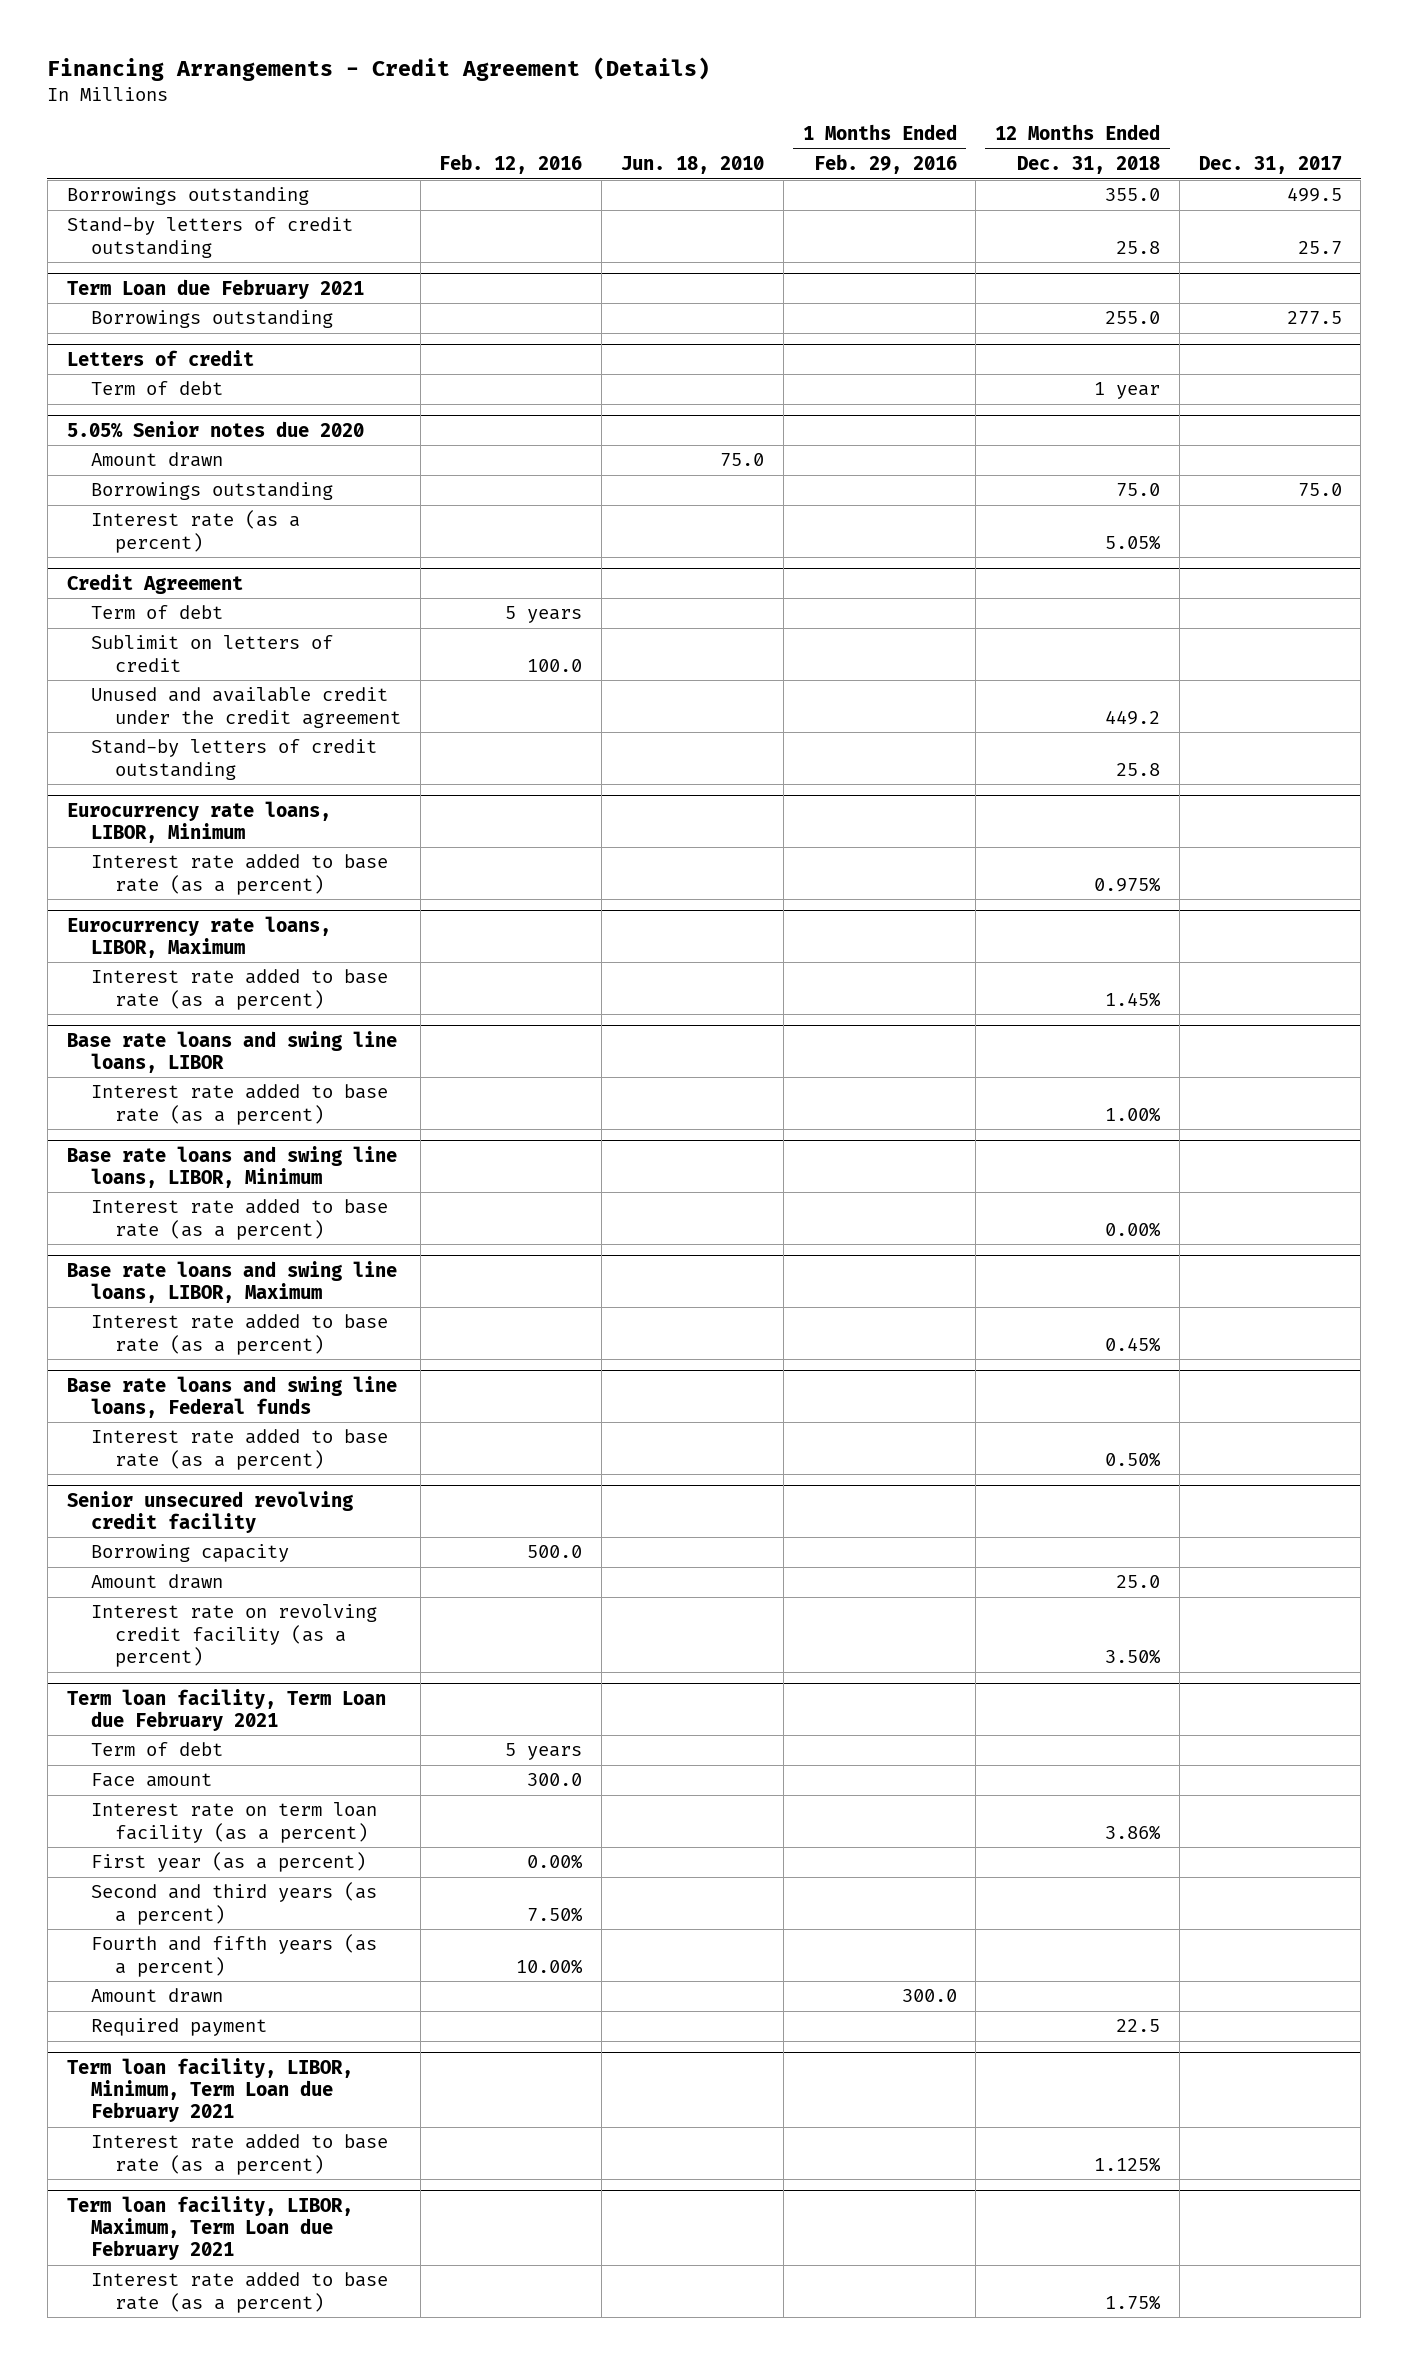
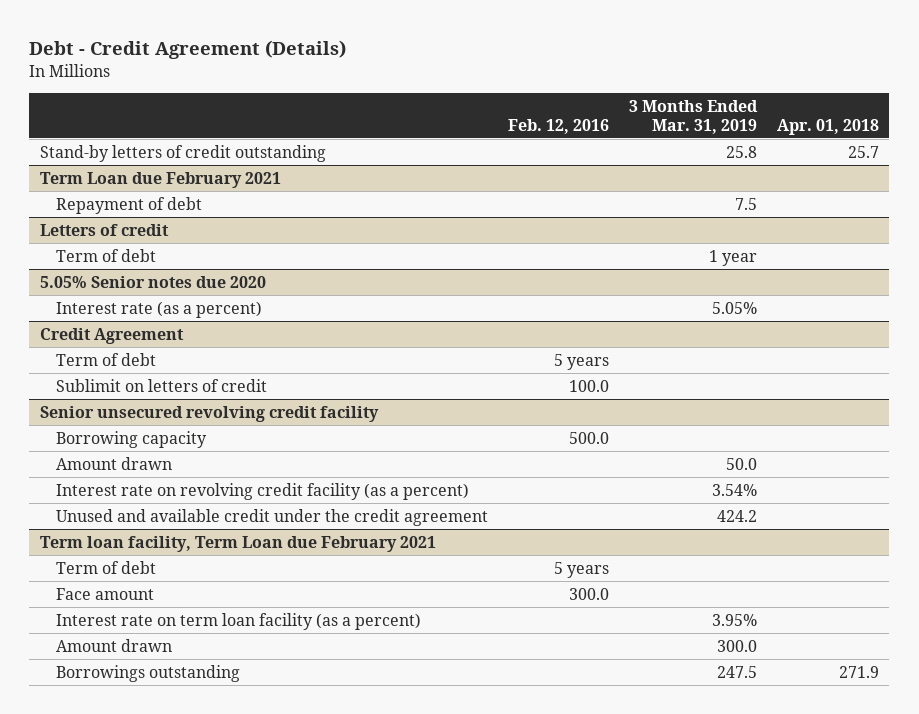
- Financing Arrangements - Credit Agreement (Details)
+ Debt - Credit Agreement (Details)
- | Feb. 12, 2016 | Jun. 18, 2010 | 1 Months Ended Feb. 29, 2016 | 12 Months Ended Dec. 31, 2018 | Dec. 31, 2017
+ | Feb. 12, 2016 | 3 Months Ended Mar. 31, 2019 | Apr. 01, 2018
- Borrowings outstanding | | | | 355.0 | 499.5
@ Term Loan due February 2021
- Borrowings outstanding | | | | 255.0 | 277.5
+ Repayment of debt | | 7.5 |
@ 5.05% Senior notes due 2020
- Amount drawn | | 75.0 | | |
- Borrowings outstanding | | | | 75.0 | 75.0
@ Credit Agreement
- Unused and available credit under the credit agreement | | | | 449.2 |
- Stand-by letters of credit outstanding | | | | 25.8 |
- Eurocurrency rate loans, LIBOR, Minimum
- Interest rate added to base rate (as a percent) | | | | 0.975% |
- Eurocurrency rate loans, LIBOR, Maximum
- Interest rate added to base rate (as a percent) | | | | 1.45% |
- Base rate loans and swing line loans, LIBOR
- Interest rate added to base rate (as a percent) | | | | 1.00% |
- Base rate loans and swing line loans, LIBOR, Minimum
- Interest rate added to base rate (as a percent) | | | | 0.00% |
- Base rate loans and swing line loans, LIBOR, Maximum
- Interest rate added to base rate (as a percent) | | | | 0.45% |
- Base rate loans and swing line loans, Federal funds
- Interest rate added to base rate (as a percent) | | | | 0.50% |
@ Senior unsecured revolving credit facility
+ Unused and available credit under the credit agreement | | 424.2 |
@ Term loan facility, Term Loan due February 2021
- First year (as a percent) | 0.00% | | | |
- Second and third years (as a percent) | 7.50% | | | |
- Fourth and fifth years (as a percent) | 10.00% | | | |
- Required payment | | | | 22.5 |
- Term loan facility, LIBOR, Minimum, Term Loan due February 2021
- Interest rate added to base rate (as a percent) | | | | 1.125% |
- Term loan facility, LIBOR, Maximum, Term Loan due February 2021
- Interest rate added to base rate (as a percent) | | | | 1.75% |
@ Term loan facility, Term Loan due February 2021
+ Borrowings outstanding | | 247.5 | 271.9

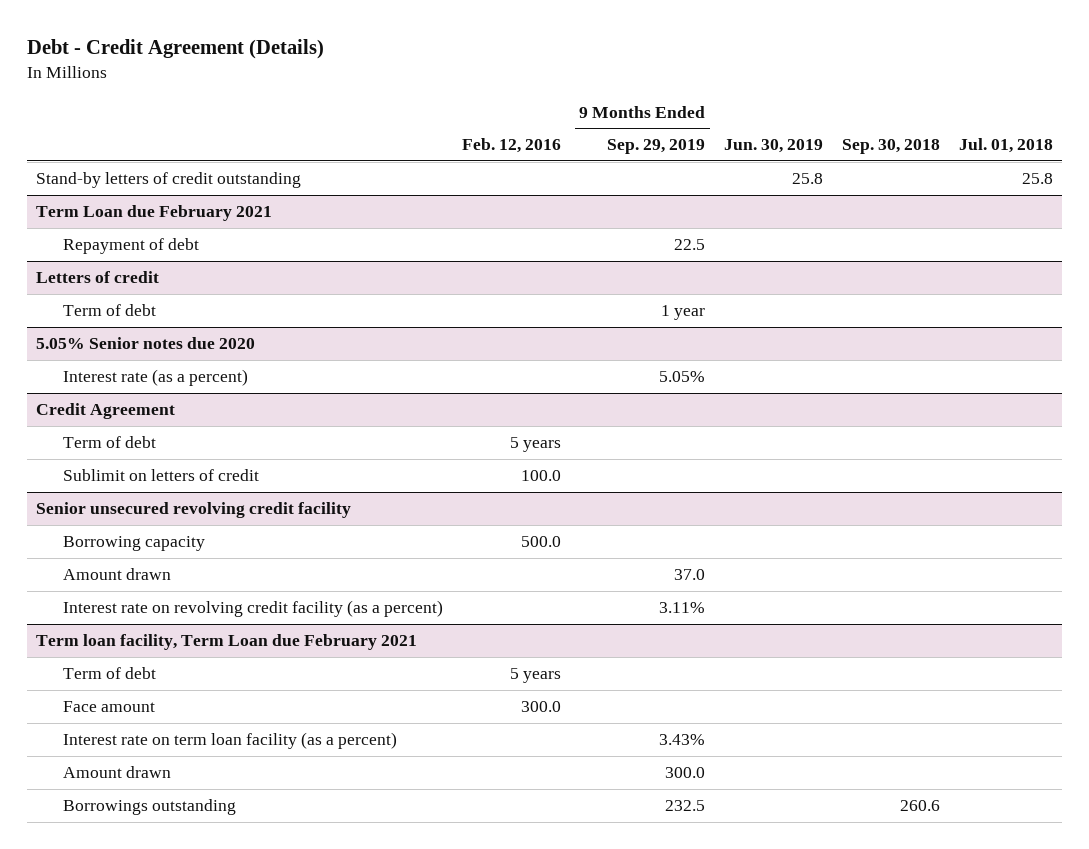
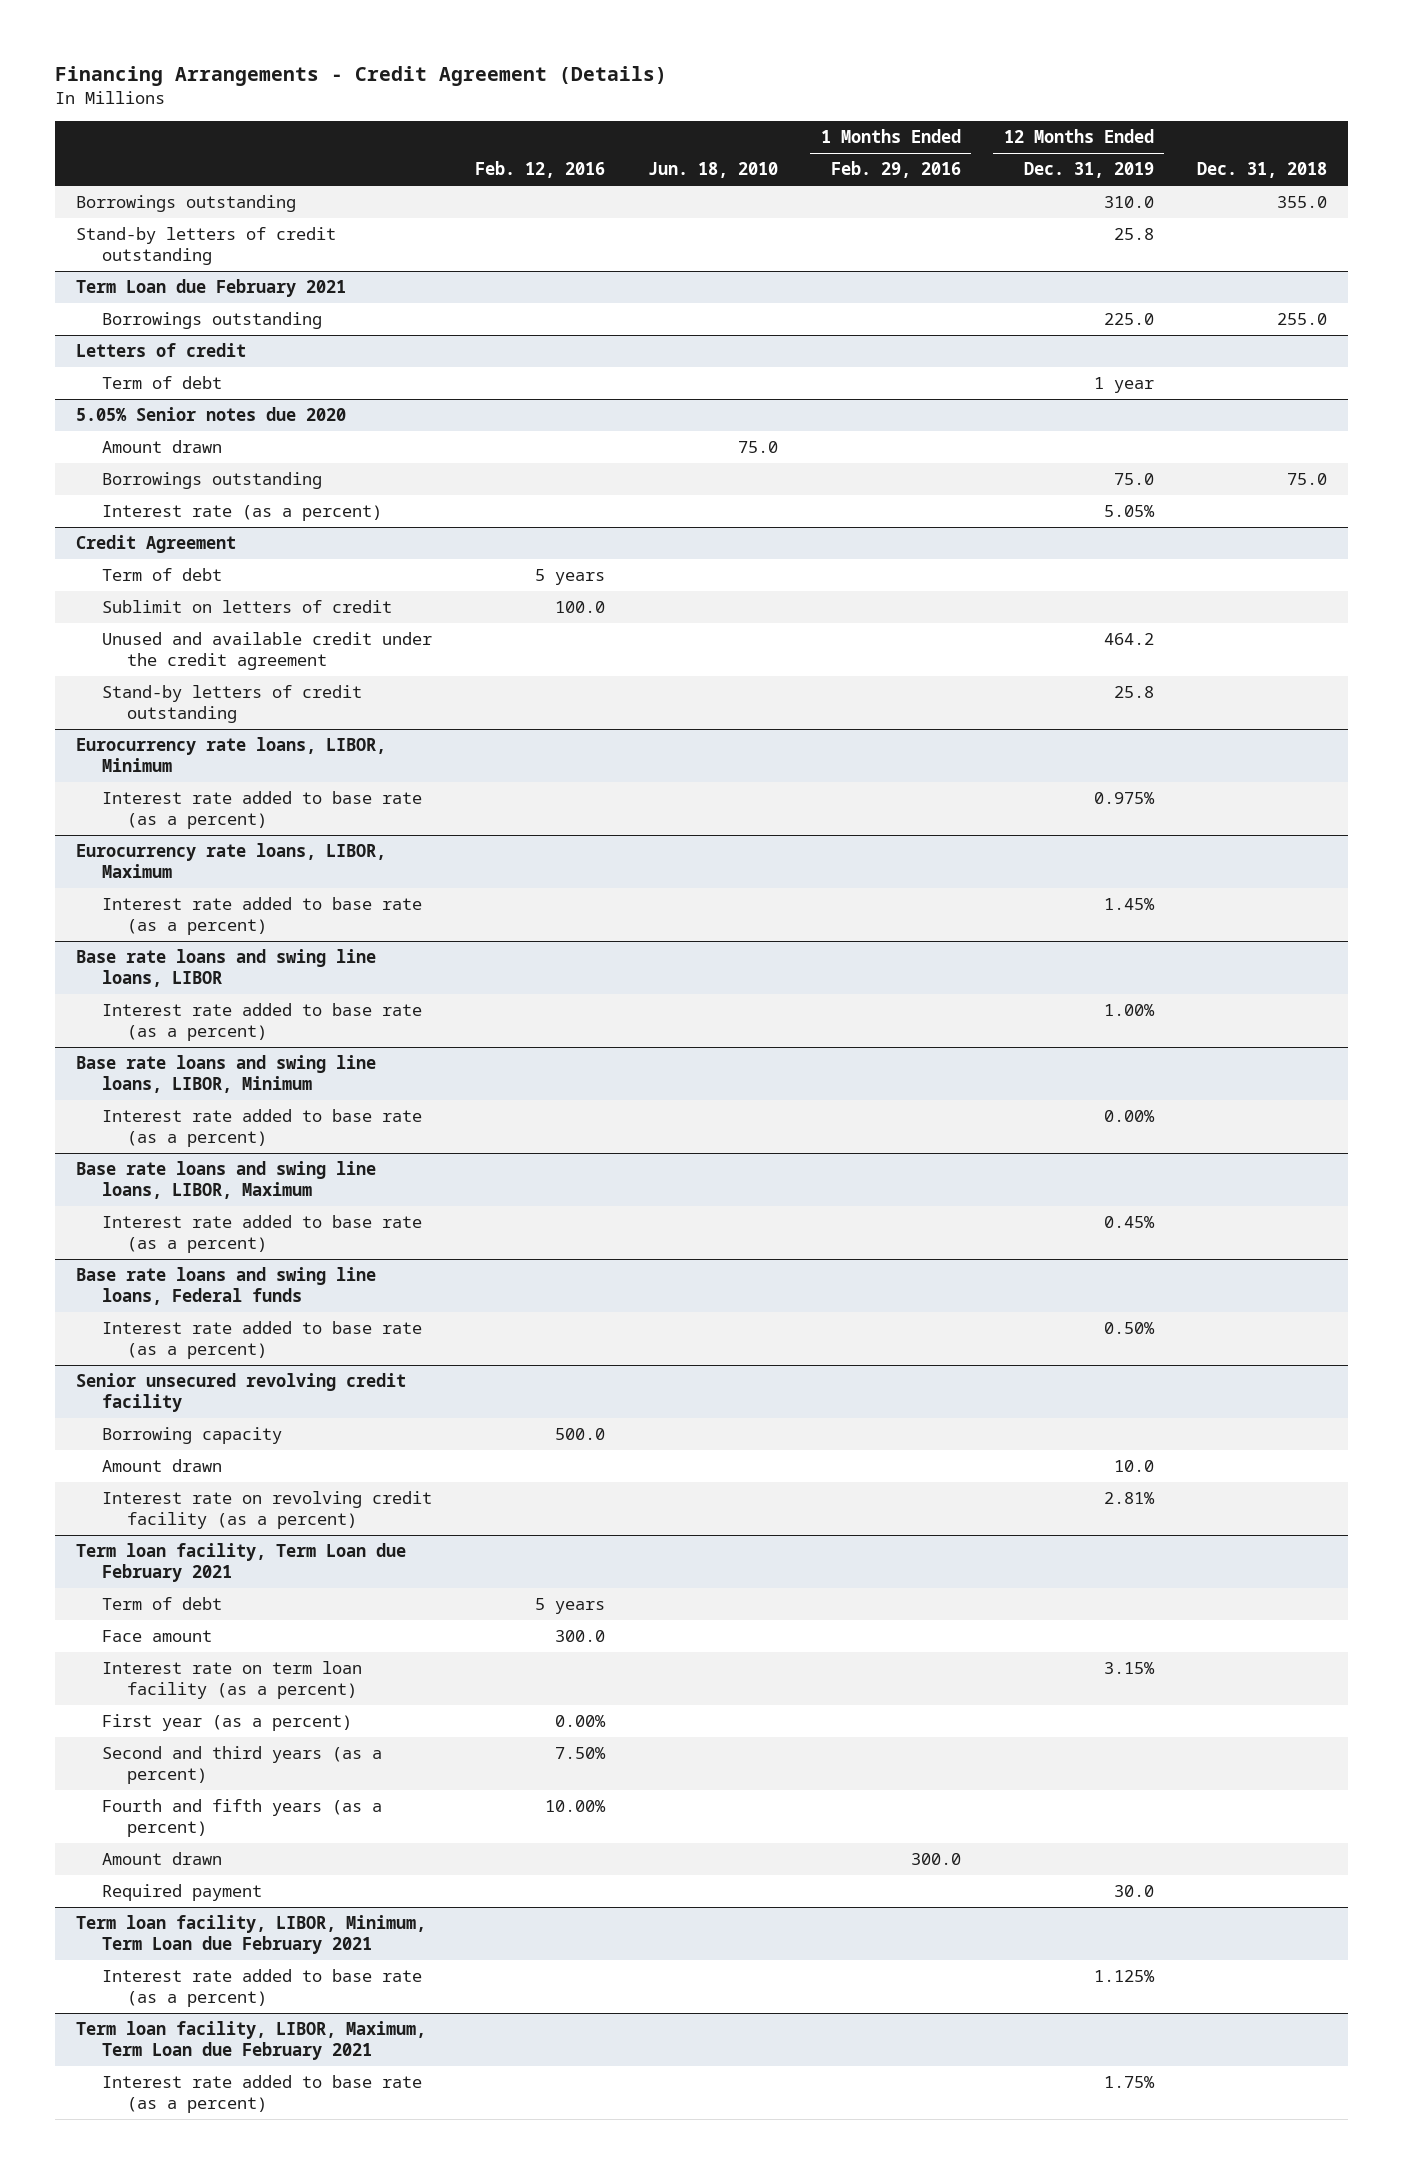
- Debt - Credit Agreement (Details)
+ Financing Arrangements - Credit Agreement (Details)
- | Feb. 12, 2016 | 9 Months Ended Sep. 29, 2019 | Jun. 30, 2019 | Sep. 30, 2018 | Jul. 01, 2018
+ | Feb. 12, 2016 | Jun. 18, 2010 | 1 Months Ended Feb. 29, 2016 | 12 Months Ended Dec. 31, 2019 | Dec. 31, 2018
+ Borrowings outstanding | | | | 310.0 | 355.0
@ Term Loan due February 2021
- Repayment of debt | | 22.5 | | |
+ Borrowings outstanding | | | | 225.0 | 255.0
@ 5.05% Senior notes due 2020
+ Amount drawn | | 75.0 | | |
+ Borrowings outstanding | | | | 75.0 | 75.0
@ Credit Agreement
+ Unused and available credit under the credit agreement | | | | 464.2 |
+ Stand-by letters of credit outstanding | | | | 25.8 |
+ Eurocurrency rate loans, LIBOR, Minimum
+ Interest rate added to base rate (as a percent) | | | | 0.975% |
+ Eurocurrency rate loans, LIBOR, Maximum
+ Interest rate added to base rate (as a percent) | | | | 1.45% |
+ Base rate loans and swing line loans, LIBOR
+ Interest rate added to base rate (as a percent) | | | | 1.00% |
+ Base rate loans and swing line loans, LIBOR, Minimum
+ Interest rate added to base rate (as a percent) | | | | 0.00% |
+ Base rate loans and swing line loans, LIBOR, Maximum
+ Interest rate added to base rate (as a percent) | | | | 0.45% |
+ Base rate loans and swing line loans, Federal funds
+ Interest rate added to base rate (as a percent) | | | | 0.50% |
@ Term loan facility, Term Loan due February 2021
+ First year (as a percent) | 0.00% | | | |
+ Second and third years (as a percent) | 7.50% | | | |
+ Fourth and fifth years (as a percent) | 10.00% | | | |
- Borrowings outstanding | | 232.5 | | 260.6 |
+ Required payment | | | | 30.0 |
+ Term loan facility, LIBOR, Minimum, Term Loan due February 2021
+ Interest rate added to base rate (as a percent) | | | | 1.125% |
+ Term loan facility, LIBOR, Maximum, Term Loan due February 2021
+ Interest rate added to base rate (as a percent) | | | | 1.75% |

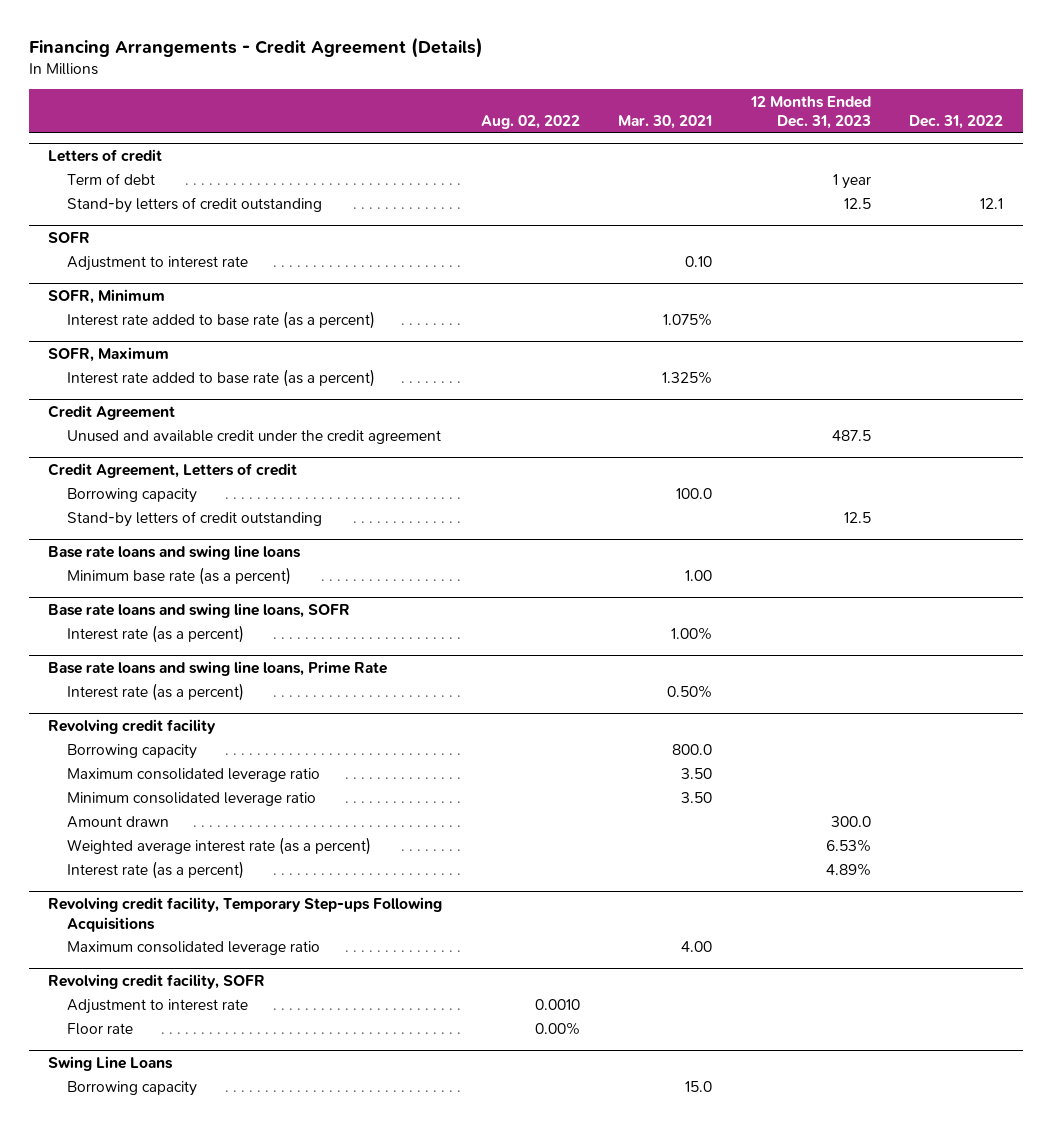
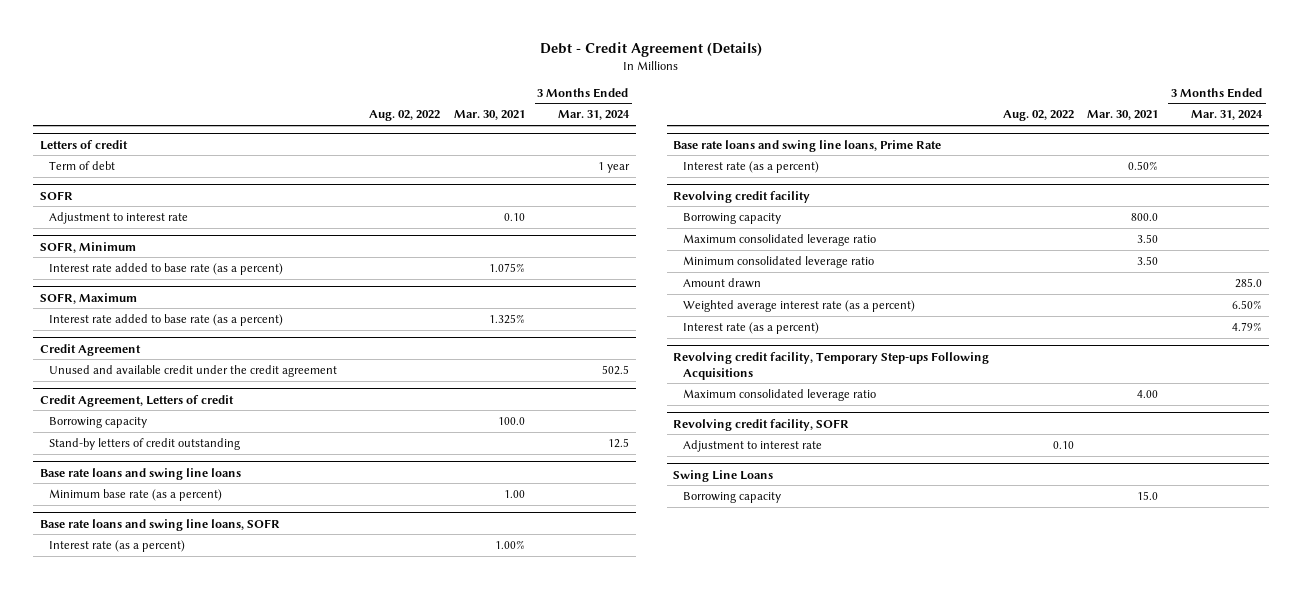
- Financing Arrangements - Credit Agreement (Details)
+ Debt - Credit Agreement (Details)
- | Aug. 02, 2022 | Mar. 30, 2021 | 12 Months Ended Dec. 31, 2023 | Dec. 31, 2022
+ | Aug. 02, 2022 | Mar. 30, 2021 | 3 Months Ended Mar. 31, 2024
@ Letters of credit
- Stand-by letters of credit outstanding | | | 12.5 | 12.1
@ Revolving credit facility, SOFR
- Adjustment to interest rate | 0.0010 | | |
- Floor rate | 0.00% | | |
+ Adjustment to interest rate | 0.10 | |

